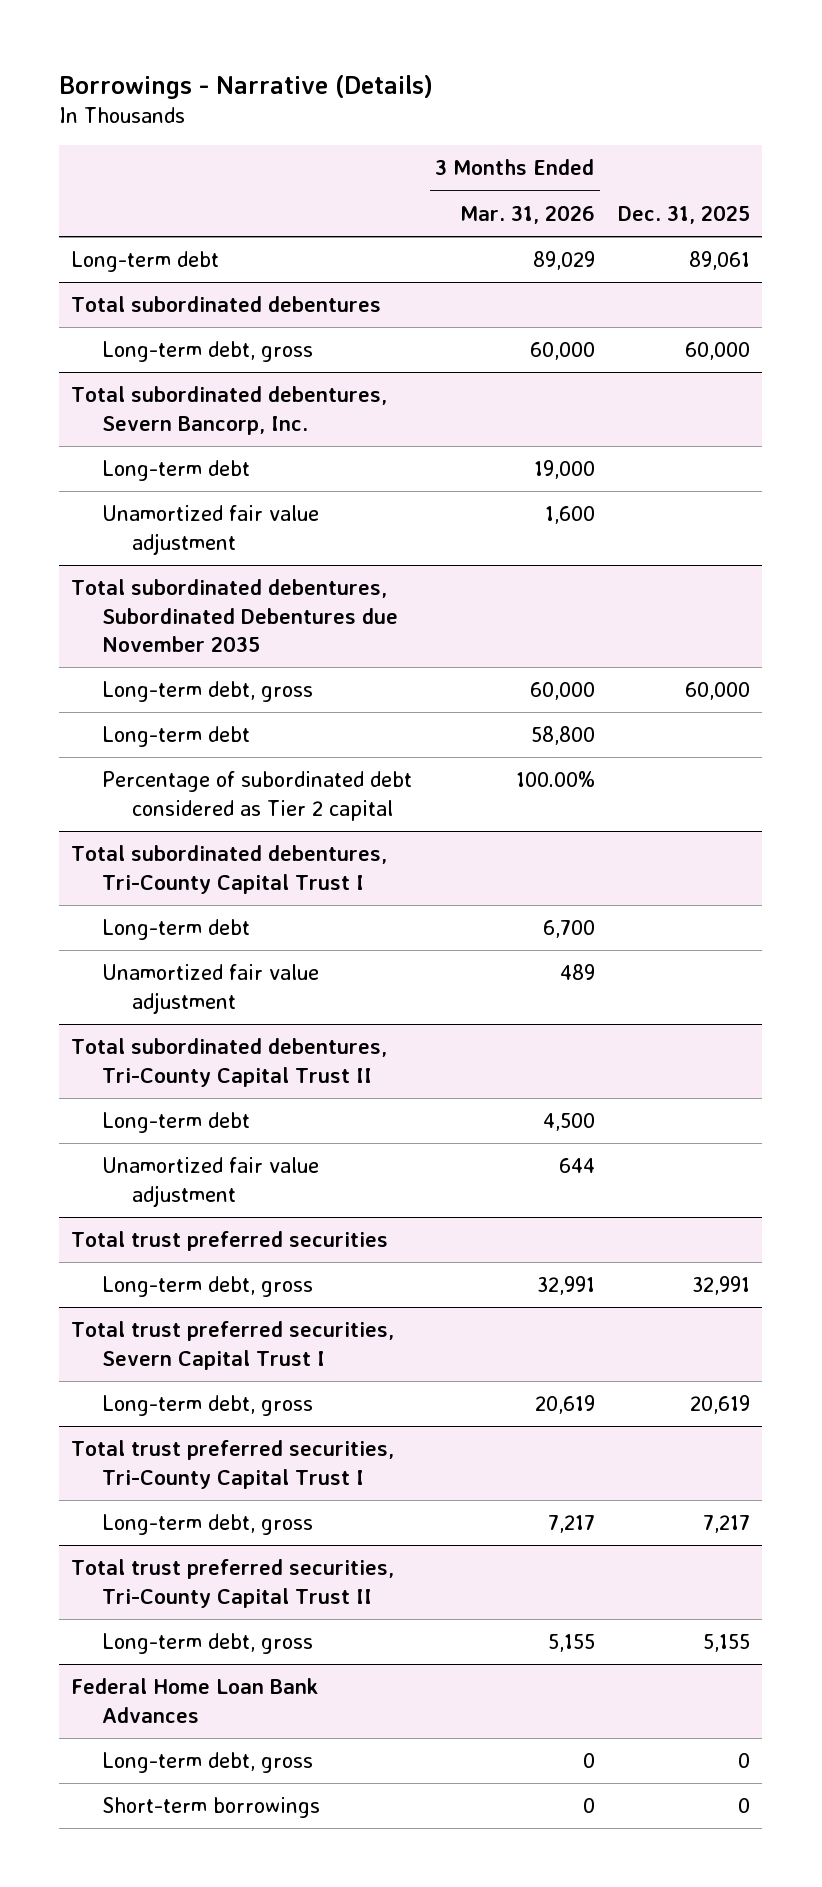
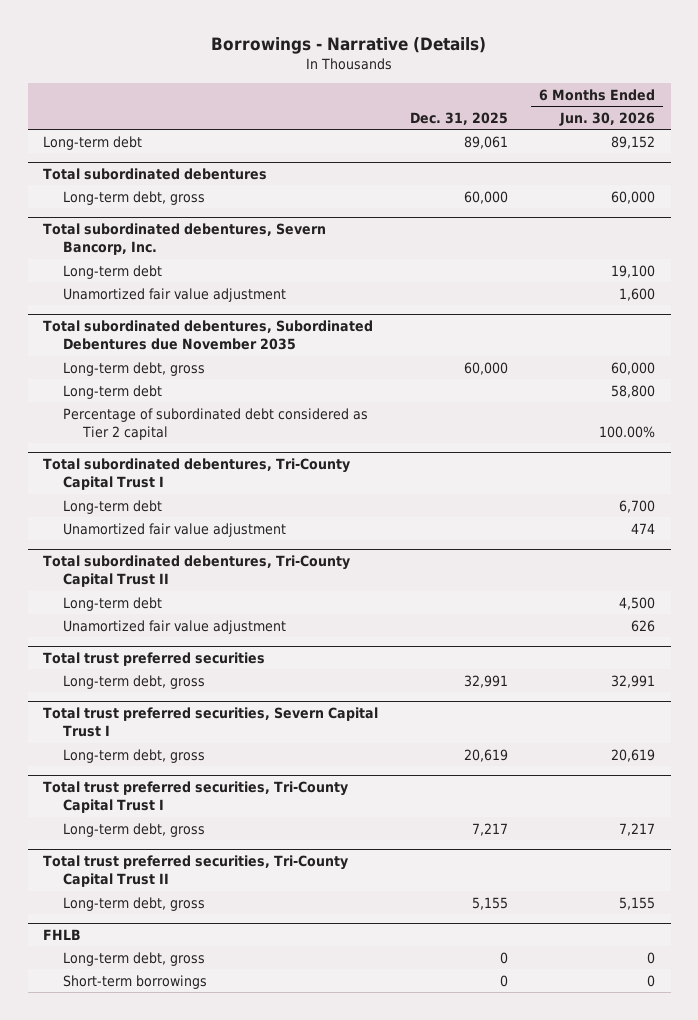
- | 3 Months Ended Mar. 31, 2026 | Dec. 31, 2025
+ | Dec. 31, 2025 | 6 Months Ended Jun. 30, 2026
- Federal Home Loan Bank Advances
+ FHLB

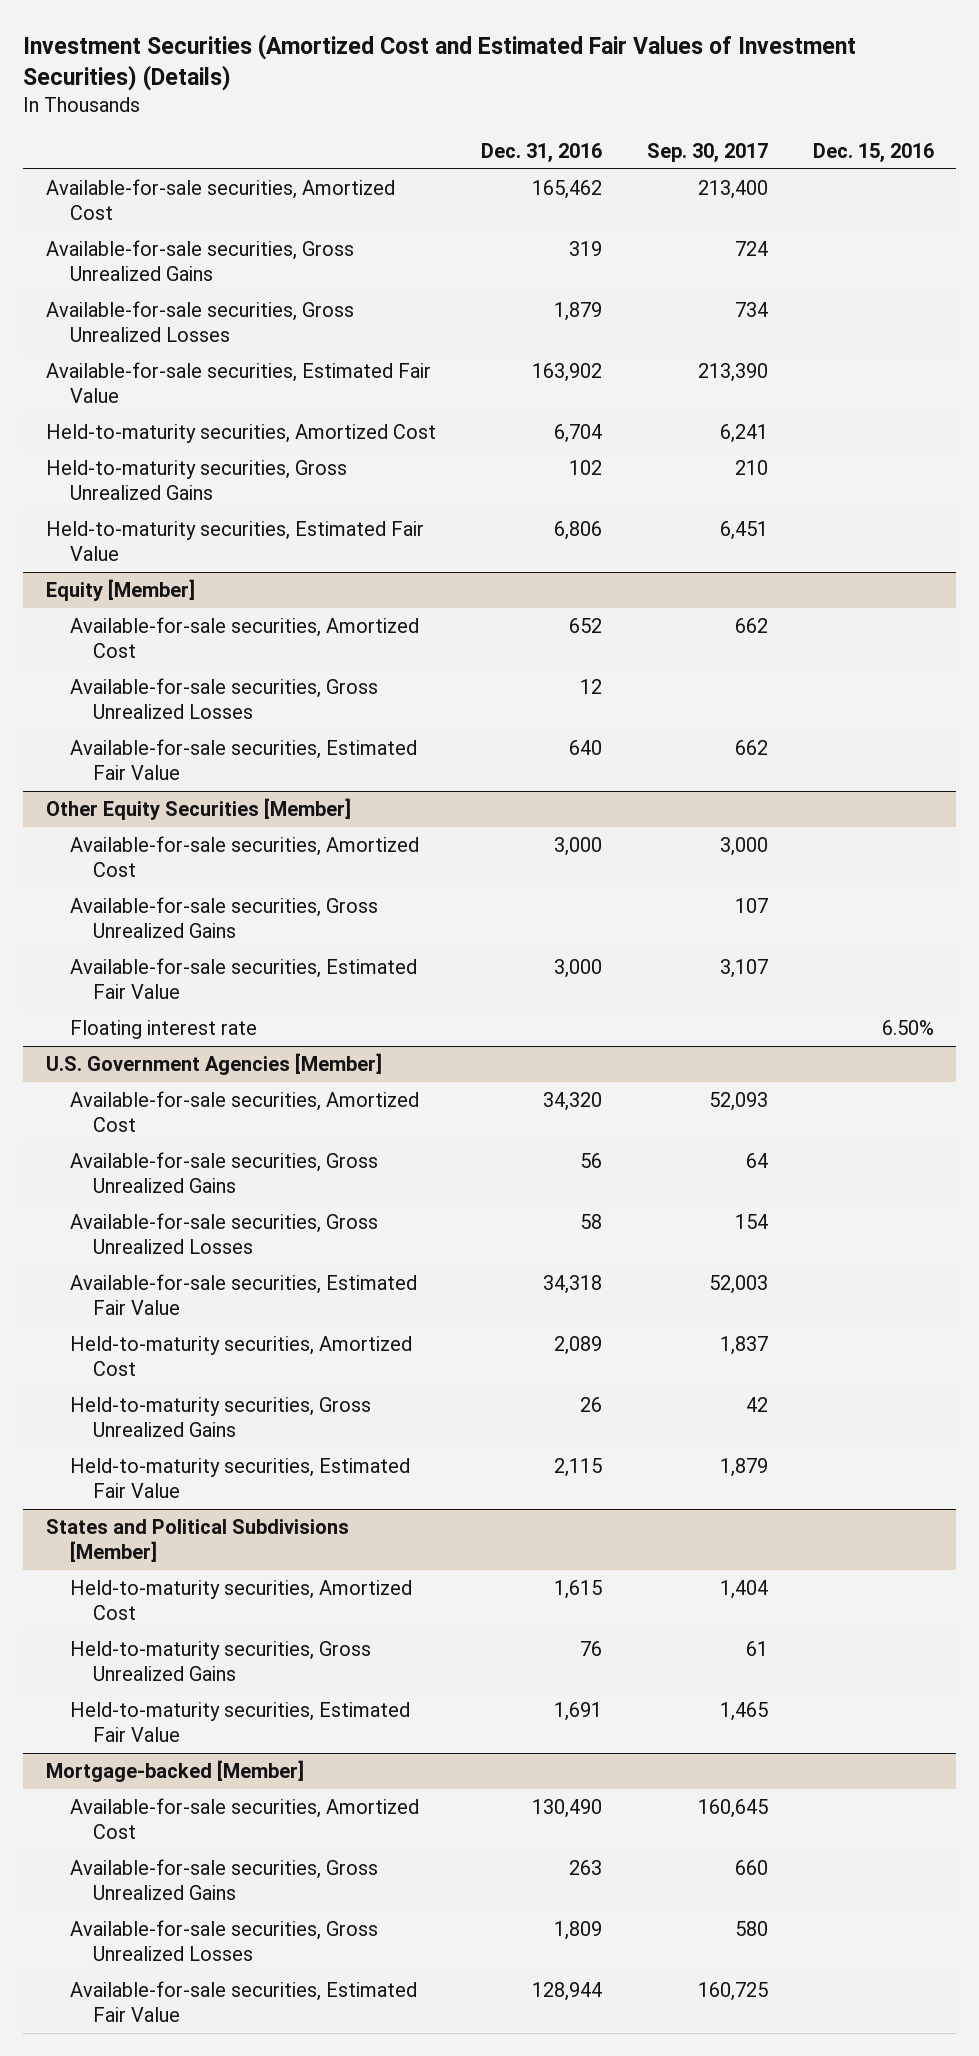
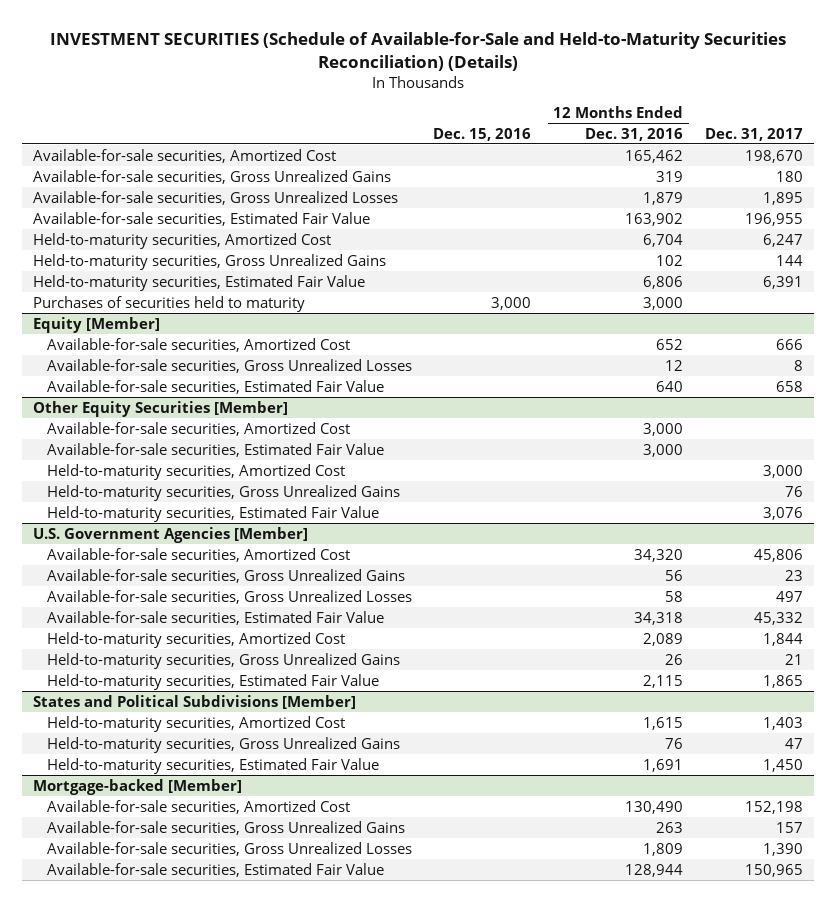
- Investment Securities (Amortized Cost and Estimated Fair Values of Investment Securities) (Details)
+ INVESTMENT SECURITIES (Schedule of Available-for-Sale and Held-to-Maturity Securities Reconciliation) (Details)
- | Dec. 31, 2016 | Sep. 30, 2017 | Dec. 15, 2016
+ | Dec. 15, 2016 | 12 Months Ended Dec. 31, 2016 | Dec. 31, 2017
+ Purchases of securities held to maturity | 3,000 | 3,000 |
@ Other Equity Securities [Member]
- Available-for-sale securities, Gross Unrealized Gains | | 107 |
- Floating interest rate | | | 6.50%
+ Held-to-maturity securities, Amortized Cost | | | 3,000
+ Held-to-maturity securities, Gross Unrealized Gains | | | 76
+ Held-to-maturity securities, Estimated Fair Value | | | 3,076

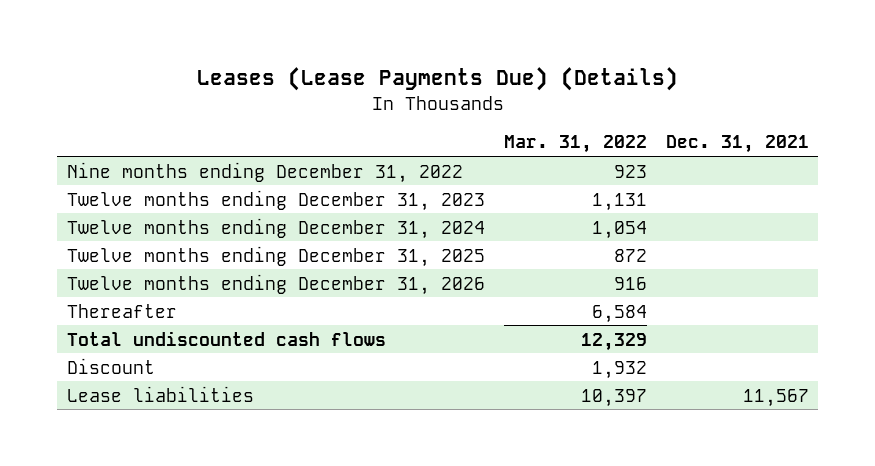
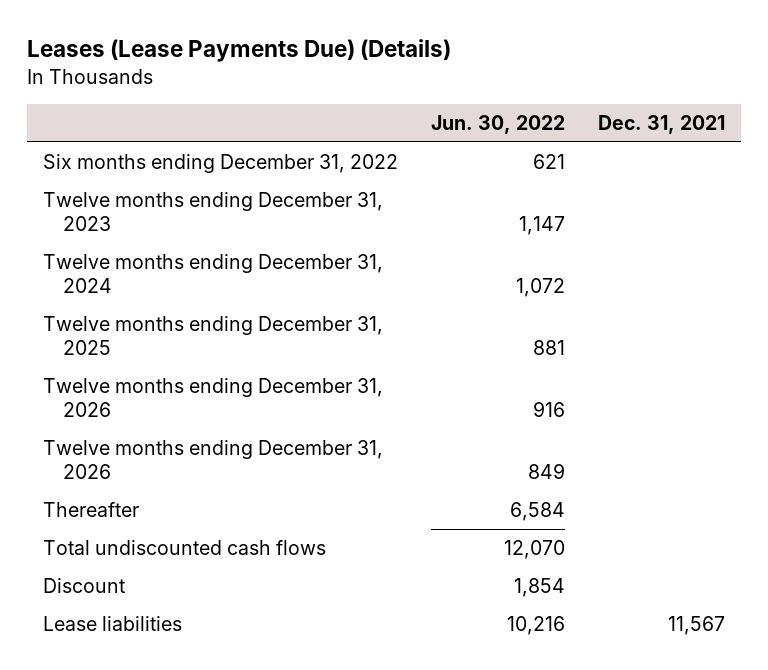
- | Mar. 31, 2022 | Dec. 31, 2021
+ | Jun. 30, 2022 | Dec. 31, 2021
- Nine months ending December 31, 2022 | 923 |
+ Six months ending December 31, 2022 | 621 |
+ Twelve months ending December 31, 2026 | 849 |

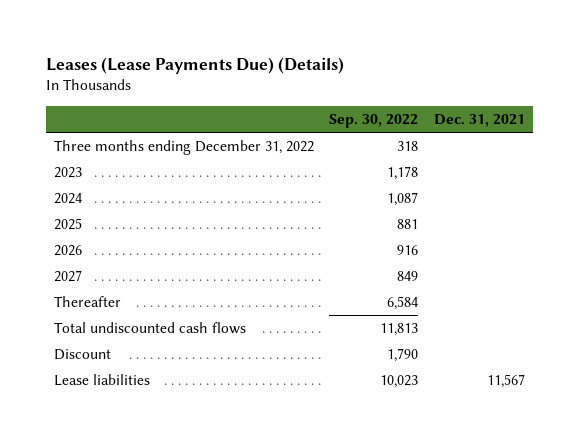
- | Jun. 30, 2022 | Dec. 31, 2021
+ | Sep. 30, 2022 | Dec. 31, 2021
- Six months ending December 31, 2022 | 621 |
- Twelve months ending December 31, 2023 | 1,147 |
- Twelve months ending December 31, 2024 | 1,072 |
- Twelve months ending December 31, 2025 | 881 |
- Twelve months ending December 31, 2026 | 916 |
- Twelve months ending December 31, 2026 | 849 |
+ Three months ending December 31, 2022 | 318 |
+ 2023 | 1,178 |
+ 2024 | 1,087 |
+ 2025 | 881 |
+ 2026 | 916 |
+ 2027 | 849 |

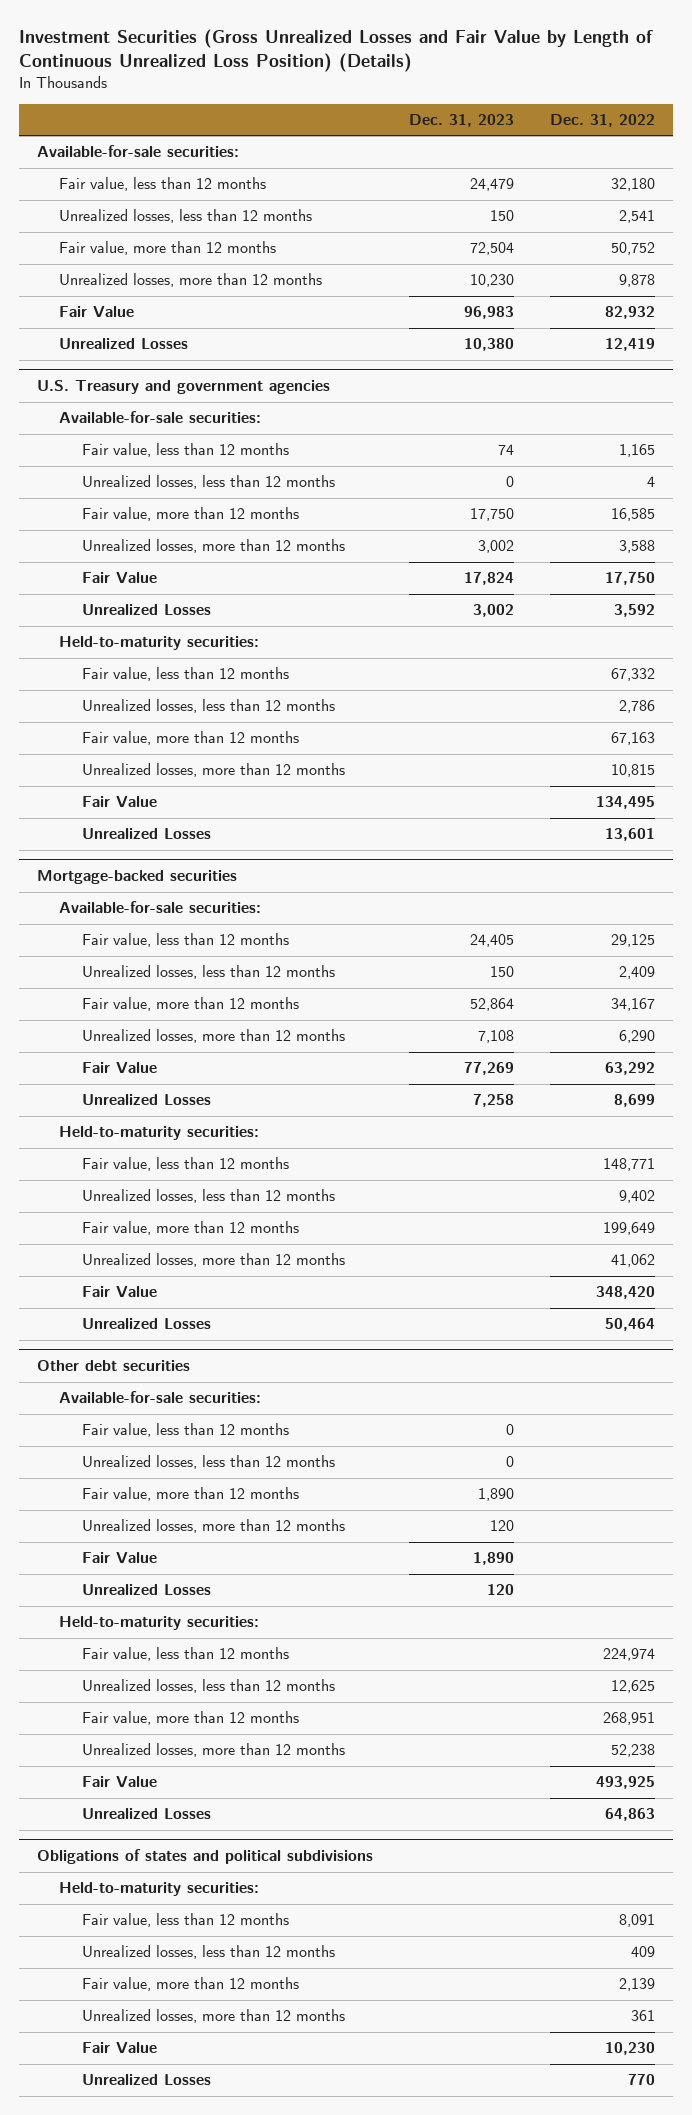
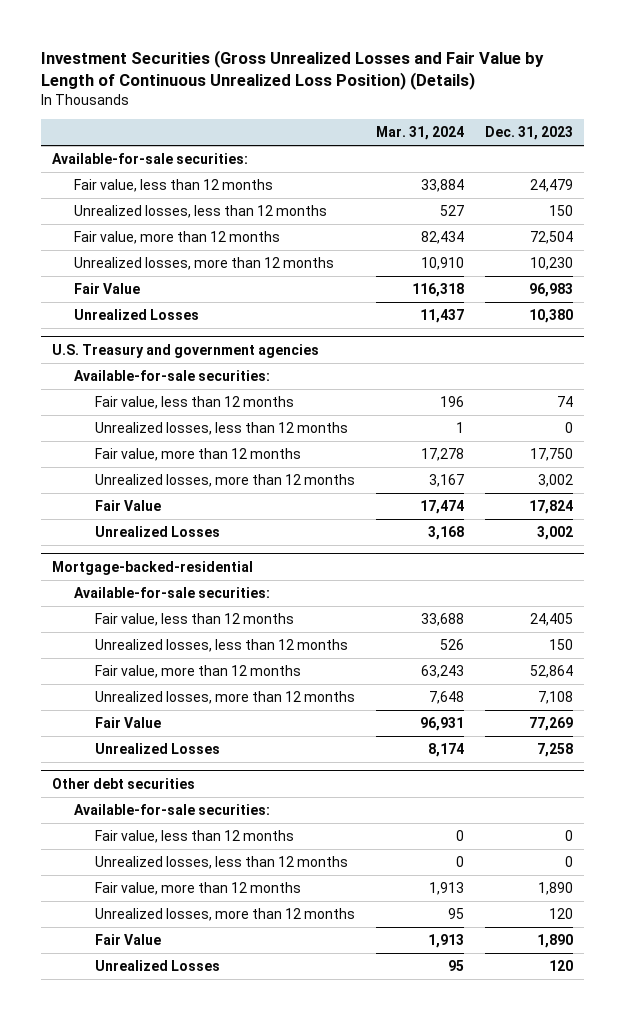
- | Dec. 31, 2023 | Dec. 31, 2022
+ | Mar. 31, 2024 | Dec. 31, 2023
@ U.S. Treasury and government agencies
- Held-to-maturity securities:
- Fair value, less than 12 months | | 67,332
- Unrealized losses, less than 12 months | | 2,786
- Fair value, more than 12 months | | 67,163
- Unrealized losses, more than 12 months | | 10,815
- Fair Value | | 134,495
- Unrealized Losses | | 13,601
- Mortgage-backed securities
+ Mortgage-backed-residential
- Held-to-maturity securities:
- Fair value, less than 12 months | | 148,771
- Unrealized losses, less than 12 months | | 9,402
- Fair value, more than 12 months | | 199,649
- Unrealized losses, more than 12 months | | 41,062
- Fair Value | | 348,420
- Unrealized Losses | | 50,464
@ Other debt securities
- Held-to-maturity securities:
- Fair value, less than 12 months | | 224,974
- Unrealized losses, less than 12 months | | 12,625
- Fair value, more than 12 months | | 268,951
- Unrealized losses, more than 12 months | | 52,238
- Fair Value | | 493,925
- Unrealized Losses | | 64,863
- Obligations of states and political subdivisions
- Held-to-maturity securities:
- Fair value, less than 12 months | | 8,091
- Unrealized losses, less than 12 months | | 409
- Fair value, more than 12 months | | 2,139
- Unrealized losses, more than 12 months | | 361
- Fair Value | | 10,230
- Unrealized Losses | | 770

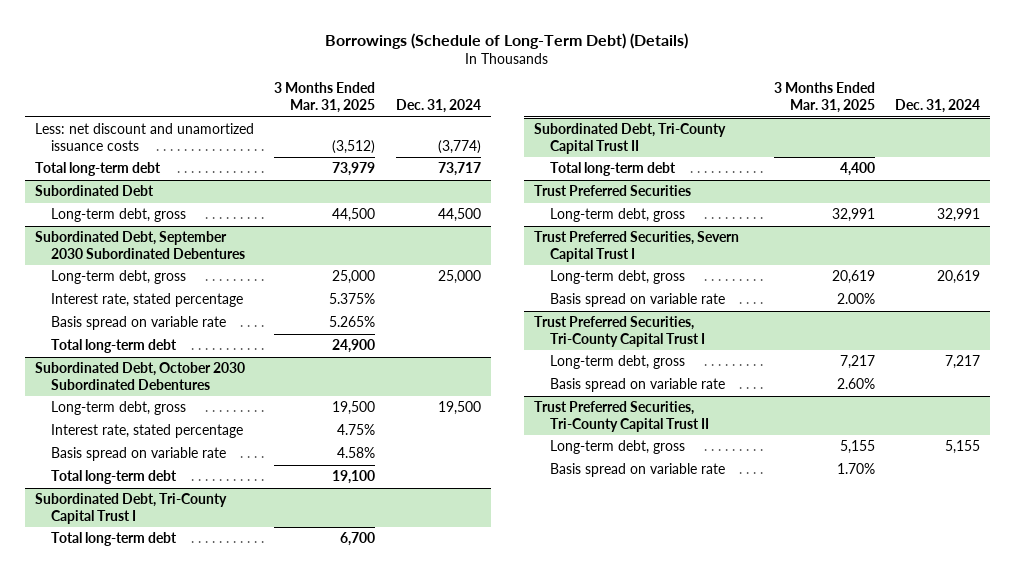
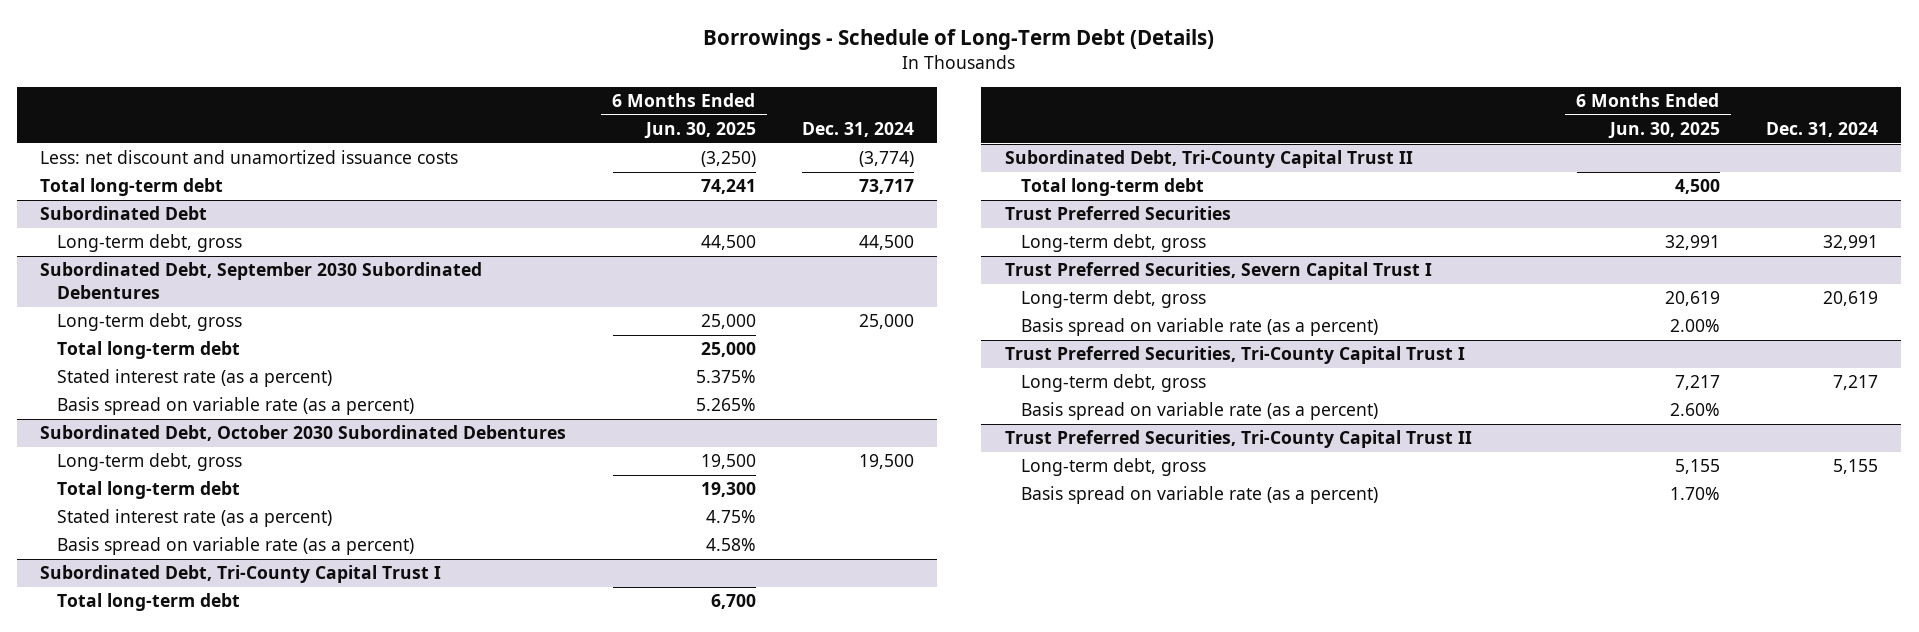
- Borrowings (Schedule of Long-Term Debt) (Details)
+ Borrowings - Schedule of Long-Term Debt (Details)
- | 3 Months Ended Mar. 31, 2025 | Dec. 31, 2024
+ | 6 Months Ended Jun. 30, 2025 | Dec. 31, 2024
@ Subordinated Debt, September 2030 Subordinated Debentures
- Interest rate, stated percentage | 5.375% |
- Basis spread on variable rate | 5.265% |
+ Stated interest rate (as a percent) | 5.375% |
+ Basis spread on variable rate (as a percent) | 5.265% |
@ Subordinated Debt, October 2030 Subordinated Debentures
- Interest rate, stated percentage | 4.75% |
- Basis spread on variable rate | 4.58% |
+ Stated interest rate (as a percent) | 4.75% |
+ Basis spread on variable rate (as a percent) | 4.58% |
@ Trust Preferred Securities, Severn Capital Trust I
- Basis spread on variable rate | 2.00% |
+ Basis spread on variable rate (as a percent) | 2.00% |
@ Trust Preferred Securities, Tri-County Capital Trust I
- Basis spread on variable rate | 2.60% |
+ Basis spread on variable rate (as a percent) | 2.60% |
@ Trust Preferred Securities, Tri-County Capital Trust II
- Basis spread on variable rate | 1.70% |
+ Basis spread on variable rate (as a percent) | 1.70% |

